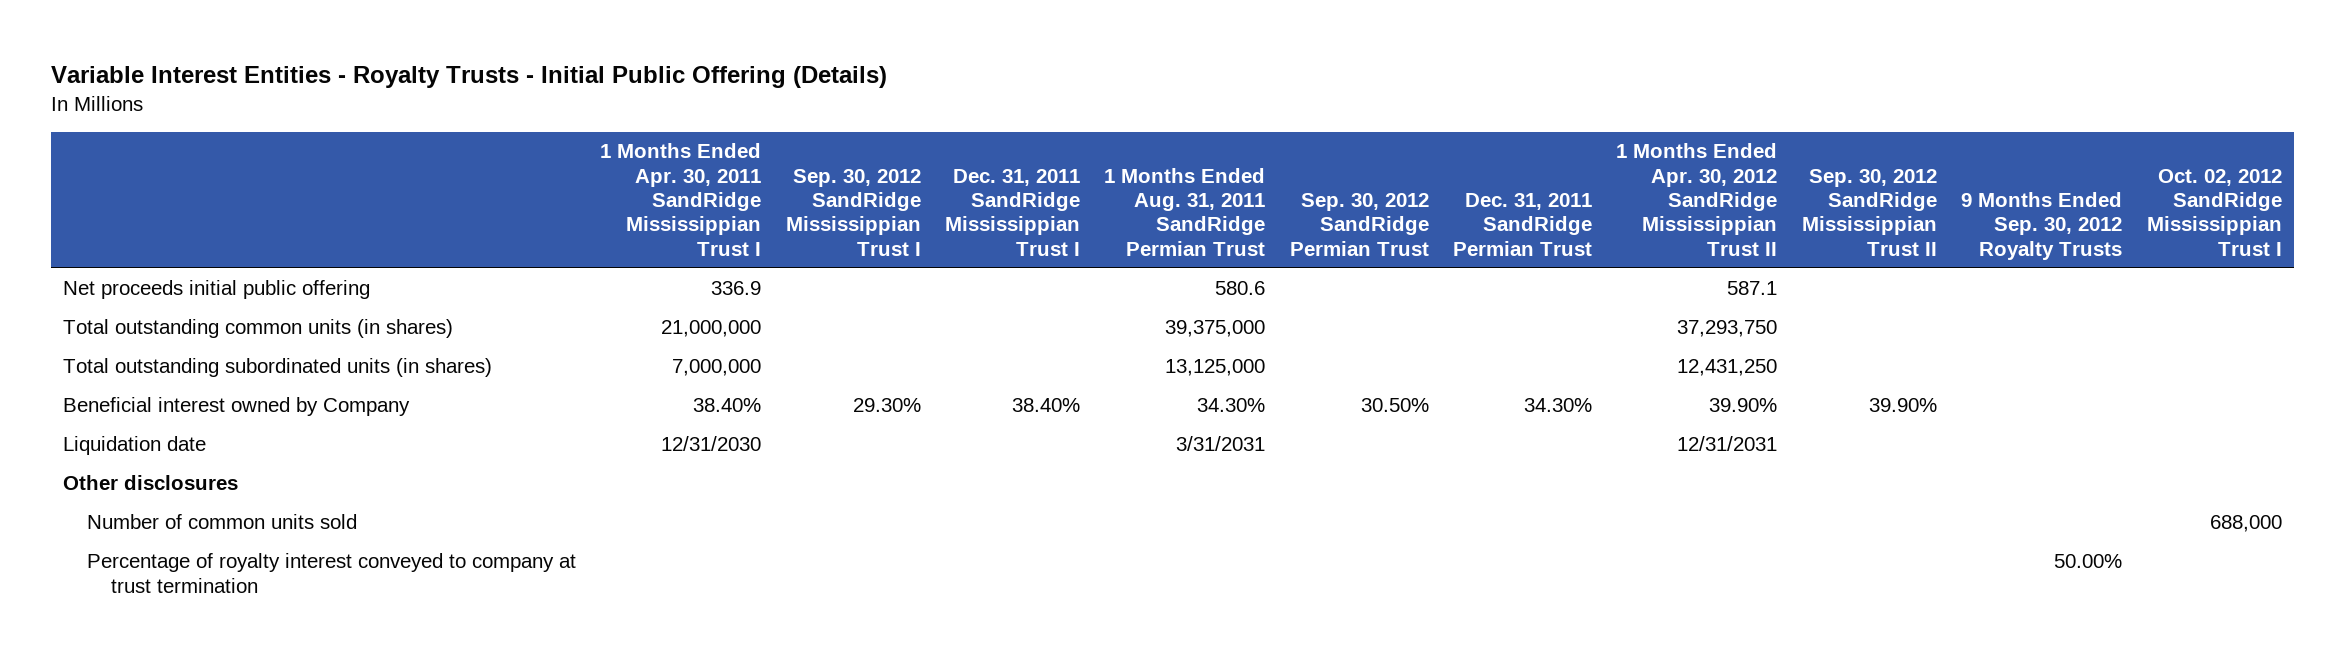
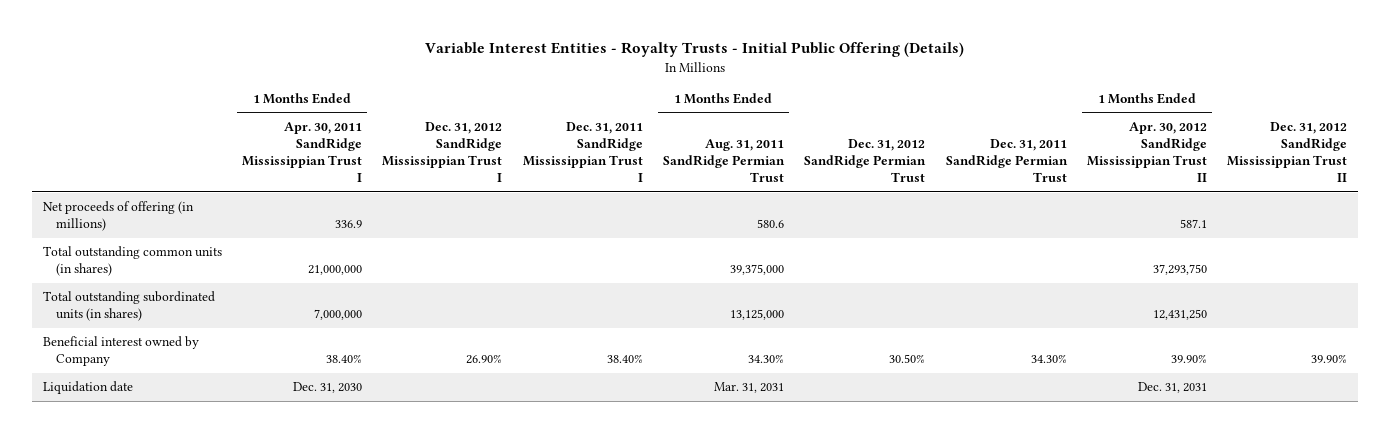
- | 1 Months Ended Apr. 30, 2011 SandRidge Mississippian Trust I | Sep. 30, 2012 SandRidge Mississippian Trust I | Dec. 31, 2011 SandRidge Mississippian Trust I | 1 Months Ended Aug. 31, 2011 SandRidge Permian Trust | Sep. 30, 2012 SandRidge Permian Trust | Dec. 31, 2011 SandRidge Permian Trust | 1 Months Ended Apr. 30, 2012 SandRidge Mississippian Trust II | Sep. 30, 2012 SandRidge Mississippian Trust II | 9 Months Ended Sep. 30, 2012 Royalty Trusts | Oct. 02, 2012 SandRidge Mississippian Trust I
+ | 1 Months Ended Apr. 30, 2011 SandRidge Mississippian Trust I | Dec. 31, 2012 SandRidge Mississippian Trust I | Dec. 31, 2011 SandRidge Mississippian Trust I | 1 Months Ended Aug. 31, 2011 SandRidge Permian Trust | Dec. 31, 2012 SandRidge Permian Trust | Dec. 31, 2011 SandRidge Permian Trust | 1 Months Ended Apr. 30, 2012 SandRidge Mississippian Trust II | Dec. 31, 2012 SandRidge Mississippian Trust II
- Net proceeds initial public offering | 336.9 | | | 580.6 | | | 587.1 | | |
+ Net proceeds of offering (in millions) | 336.9 | | | 580.6 | | | 587.1 |
- Liquidation date | 12/31/2030 | | | 3/31/2031 | | | 12/31/2031 | | |
- Other disclosures
- Number of common units sold | | | | | | | | | | 688,000
- Percentage of royalty interest conveyed to company at trust termination | | | | | | | | | 50.00% |
+ Liquidation date | Dec. 31, 2030 | | | Mar. 31, 2031 | | | Dec. 31, 2031 |

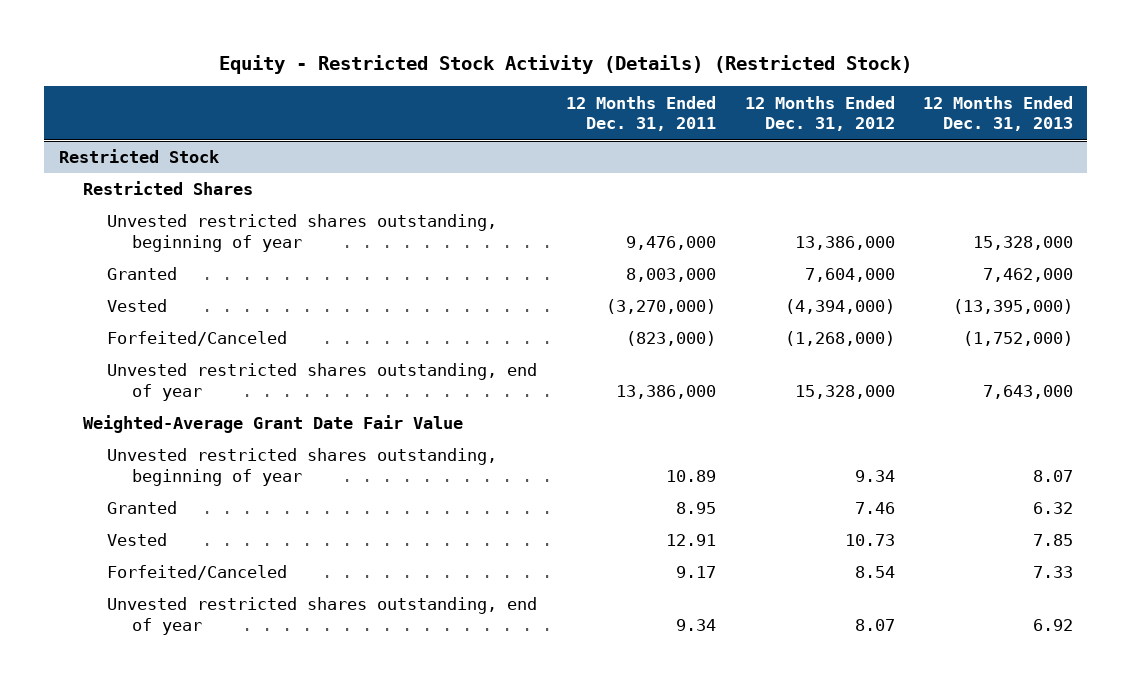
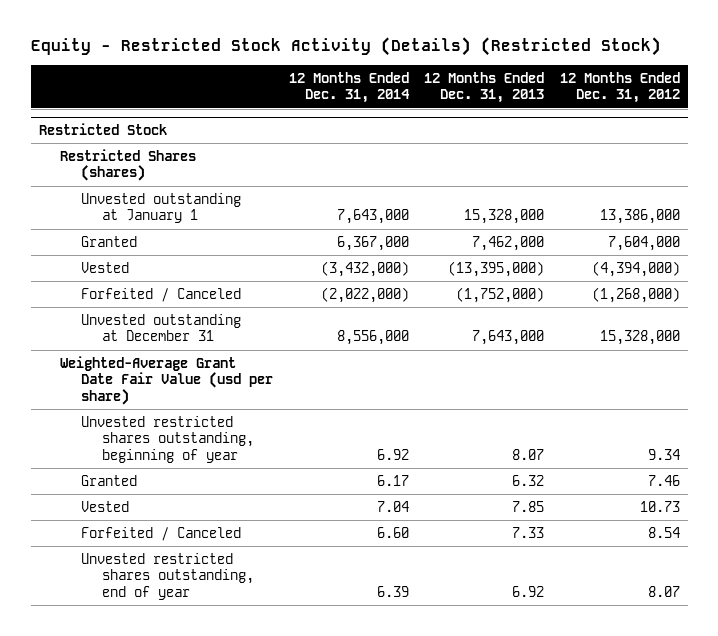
- | 12 Months Ended Dec. 31, 2011 | 12 Months Ended Dec. 31, 2012 | 12 Months Ended Dec. 31, 2013
+ | 12 Months Ended Dec. 31, 2014 | 12 Months Ended Dec. 31, 2013 | 12 Months Ended Dec. 31, 2012
@ Restricted Stock
- Restricted Shares
- Unvested restricted shares outstanding, beginning of year | 9,476,000 | 13,386,000 | 15,328,000
+ Restricted Shares (shares)
+ Unvested outstanding at January 1 | 7,643,000 | 15,328,000 | 13,386,000
- Forfeited/Canceled | (823,000) | (1,268,000) | (1,752,000)
- Unvested restricted shares outstanding, end of year | 13,386,000 | 15,328,000 | 7,643,000
- Weighted-Average Grant Date Fair Value
+ Forfeited / Canceled | (2,022,000) | (1,752,000) | (1,268,000)
+ Unvested outstanding at December 31 | 8,556,000 | 7,643,000 | 15,328,000
+ Weighted-Average Grant Date Fair Value (usd per share)
- Forfeited/Canceled | 9.17 | 8.54 | 7.33
+ Forfeited / Canceled | 6.60 | 7.33 | 8.54

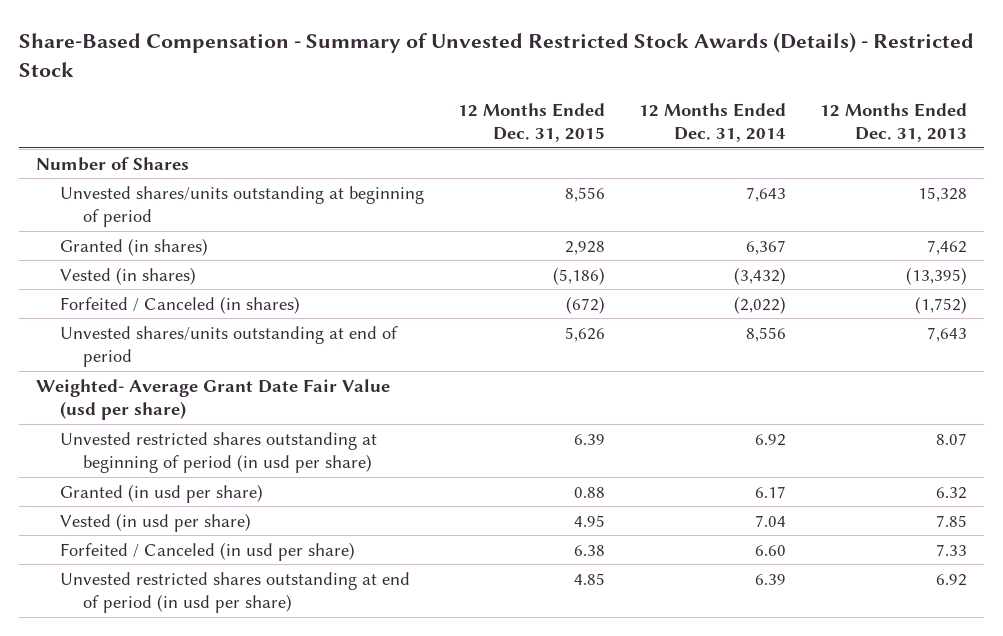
- Equity - Restricted Stock Activity (Details) (Restricted Stock)
+ Share-Based Compensation - Summary of Unvested Restricted Stock Awards (Details) - Restricted Stock
- | 12 Months Ended Dec. 31, 2014 | 12 Months Ended Dec. 31, 2013 | 12 Months Ended Dec. 31, 2012
+ | 12 Months Ended Dec. 31, 2015 | 12 Months Ended Dec. 31, 2014 | 12 Months Ended Dec. 31, 2013
- Restricted Stock
- Restricted Shares (shares)
- Unvested outstanding at January 1 | 7,643,000 | 15,328,000 | 13,386,000
- Granted | 6,367,000 | 7,462,000 | 7,604,000
- Vested | (3,432,000) | (13,395,000) | (4,394,000)
- Forfeited / Canceled | (2,022,000) | (1,752,000) | (1,268,000)
- Unvested outstanding at December 31 | 8,556,000 | 7,643,000 | 15,328,000
- Weighted-Average Grant Date Fair Value (usd per share)
- Unvested restricted shares outstanding, beginning of year | 6.92 | 8.07 | 9.34
- Granted | 6.17 | 6.32 | 7.46
- Vested | 7.04 | 7.85 | 10.73
- Forfeited / Canceled | 6.60 | 7.33 | 8.54
- Unvested restricted shares outstanding, end of year | 6.39 | 6.92 | 8.07
+ Number of Shares
+ Unvested shares/units outstanding at beginning of period | 8,556 | 7,643 | 15,328
+ Granted (in shares) | 2,928 | 6,367 | 7,462
+ Vested (in shares) | (5,186) | (3,432) | (13,395)
+ Forfeited / Canceled (in shares) | (672) | (2,022) | (1,752)
+ Unvested shares/units outstanding at end of period | 5,626 | 8,556 | 7,643
+ Weighted- Average Grant Date Fair Value (usd per share)
+ Unvested restricted shares outstanding at beginning of period (in usd per share) | 6.39 | 6.92 | 8.07
+ Granted (in usd per share) | 0.88 | 6.17 | 6.32
+ Vested (in usd per share) | 4.95 | 7.04 | 7.85
+ Forfeited / Canceled (in usd per share) | 6.38 | 6.60 | 7.33
+ Unvested restricted shares outstanding at end of period (in usd per share) | 4.85 | 6.39 | 6.92

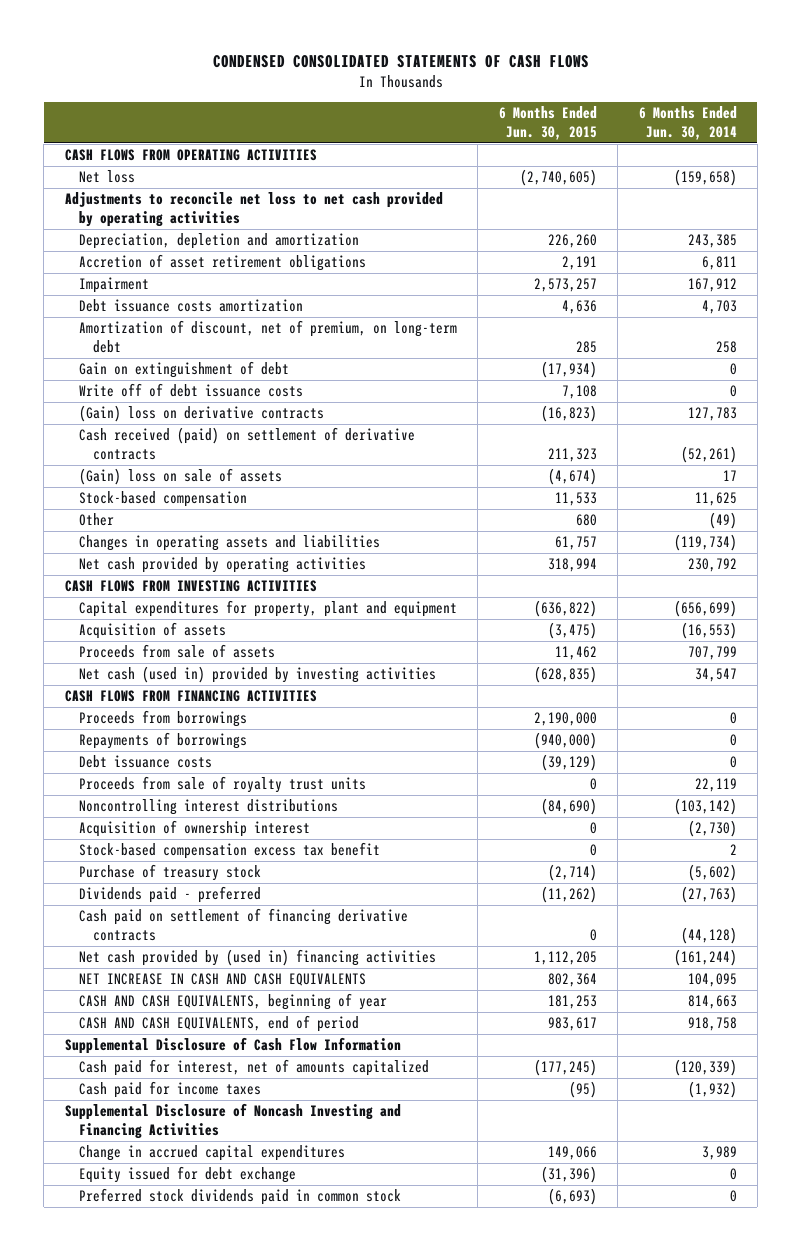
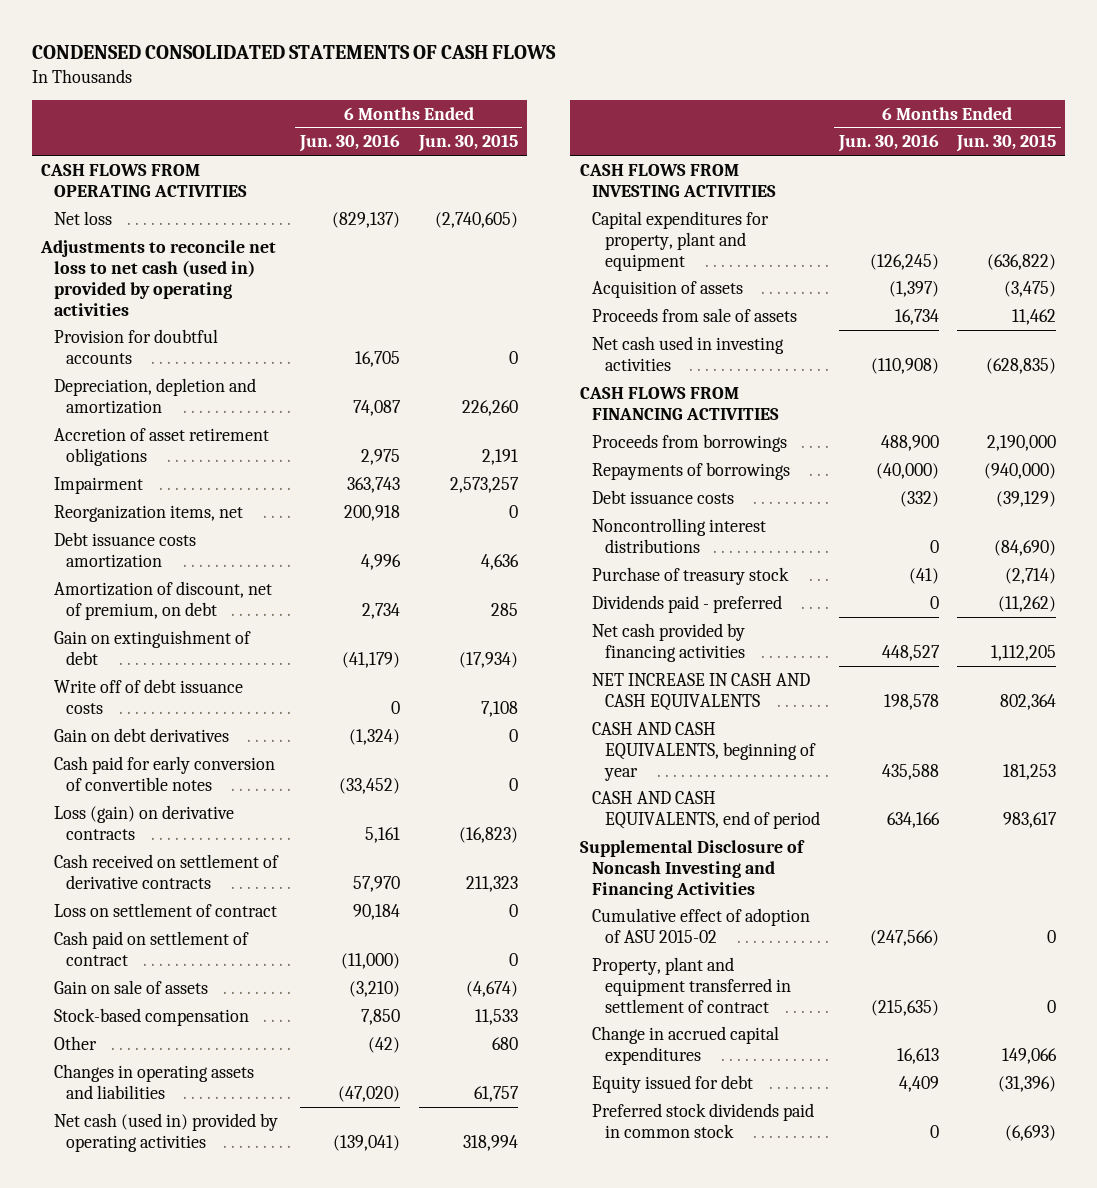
- | 6 Months Ended Jun. 30, 2015 | 6 Months Ended Jun. 30, 2014
+ | 6 Months Ended Jun. 30, 2016 | 6 Months Ended Jun. 30, 2015
- Adjustments to reconcile net loss to net cash provided by operating activities
+ Adjustments to reconcile net loss to net cash (used in) provided by operating activities
+ Provision for doubtful accounts | 16,705 | 0
+ Reorganization items, net | 200,918 | 0
- Amortization of discount, net of premium, on long-term debt | 285 | 258
+ Amortization of discount, net of premium, on debt | 2,734 | 285
- (Gain) loss on derivative contracts | (16,823) | 127,783
- Cash received (paid) on settlement of derivative contracts | 211,323 | (52,261)
- (Gain) loss on sale of assets | (4,674) | 17
+ Gain on debt derivatives | (1,324) | 0
+ Cash paid for early conversion of convertible notes | (33,452) | 0
+ Loss (gain) on derivative contracts | 5,161 | (16,823)
+ Cash received on settlement of derivative contracts | 57,970 | 211,323
+ Loss on settlement of contract | 90,184 | 0
+ Cash paid on settlement of contract | (11,000) | 0
+ Gain on sale of assets | (3,210) | (4,674)
- Net cash provided by operating activities | 318,994 | 230,792
+ Net cash (used in) provided by operating activities | (139,041) | 318,994
- Net cash (used in) provided by investing activities | (628,835) | 34,547
+ Net cash used in investing activities | (110,908) | (628,835)
- Proceeds from sale of royalty trust units | 0 | 22,119
- Acquisition of ownership interest | 0 | (2,730)
- Stock-based compensation excess tax benefit | 0 | 2
- Cash paid on settlement of financing derivative contracts | 0 | (44,128)
- Net cash provided by (used in) financing activities | 1,112,205 | (161,244)
+ Net cash provided by financing activities | 448,527 | 1,112,205
- Supplemental Disclosure of Cash Flow Information
- Cash paid for interest, net of amounts capitalized | (177,245) | (120,339)
- Cash paid for income taxes | (95) | (1,932)
+ Cumulative effect of adoption of ASU 2015-02 | (247,566) | 0
+ Property, plant and equipment transferred in settlement of contract | (215,635) | 0
- Equity issued for debt exchange | (31,396) | 0
+ Equity issued for debt | 4,409 | (31,396)

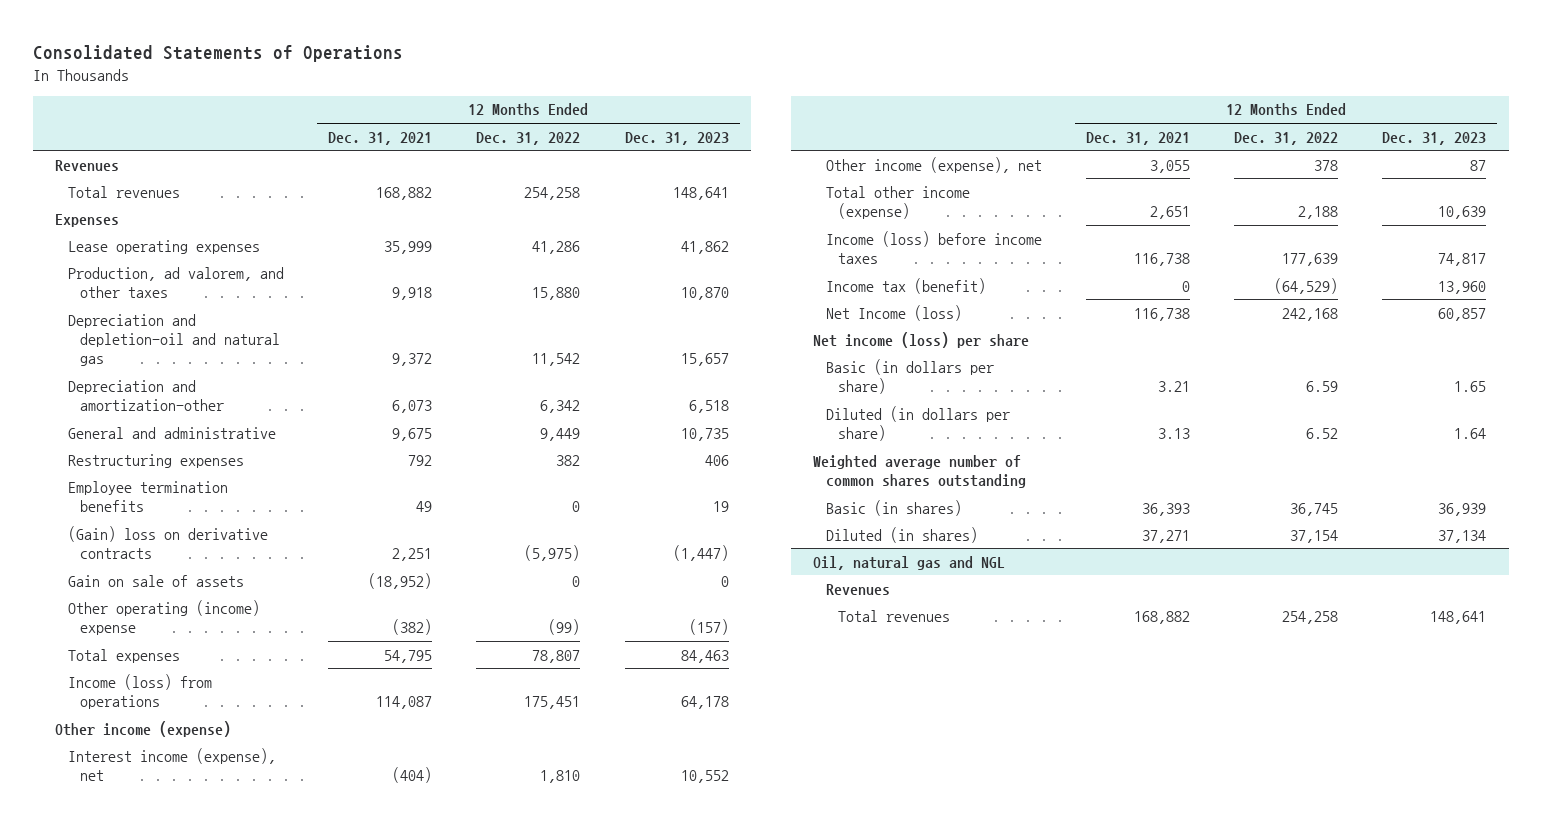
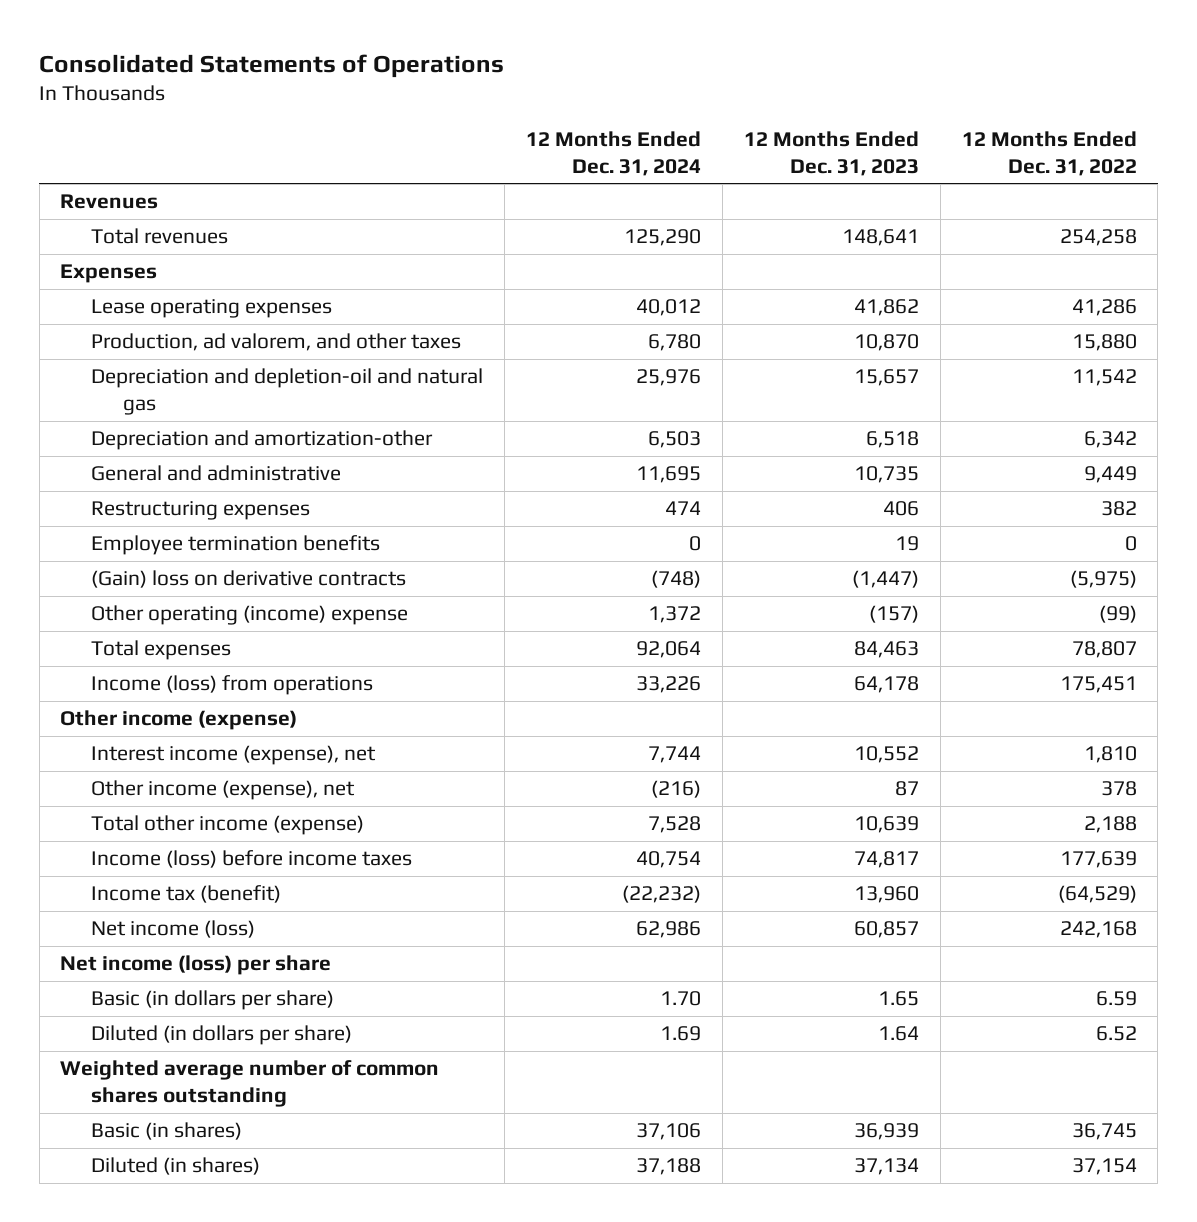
- | 12 Months Ended Dec. 31, 2021 | 12 Months Ended Dec. 31, 2022 | 12 Months Ended Dec. 31, 2023
+ | 12 Months Ended Dec. 31, 2024 | 12 Months Ended Dec. 31, 2023 | 12 Months Ended Dec. 31, 2022
- Gain on sale of assets | (18,952) | 0 | 0
- Net Income (loss) | 116,738 | 242,168 | 60,857
+ Net income (loss) | 62,986 | 60,857 | 242,168
- Oil, natural gas and NGL
- Revenues
- Total revenues | 168,882 | 254,258 | 148,641

